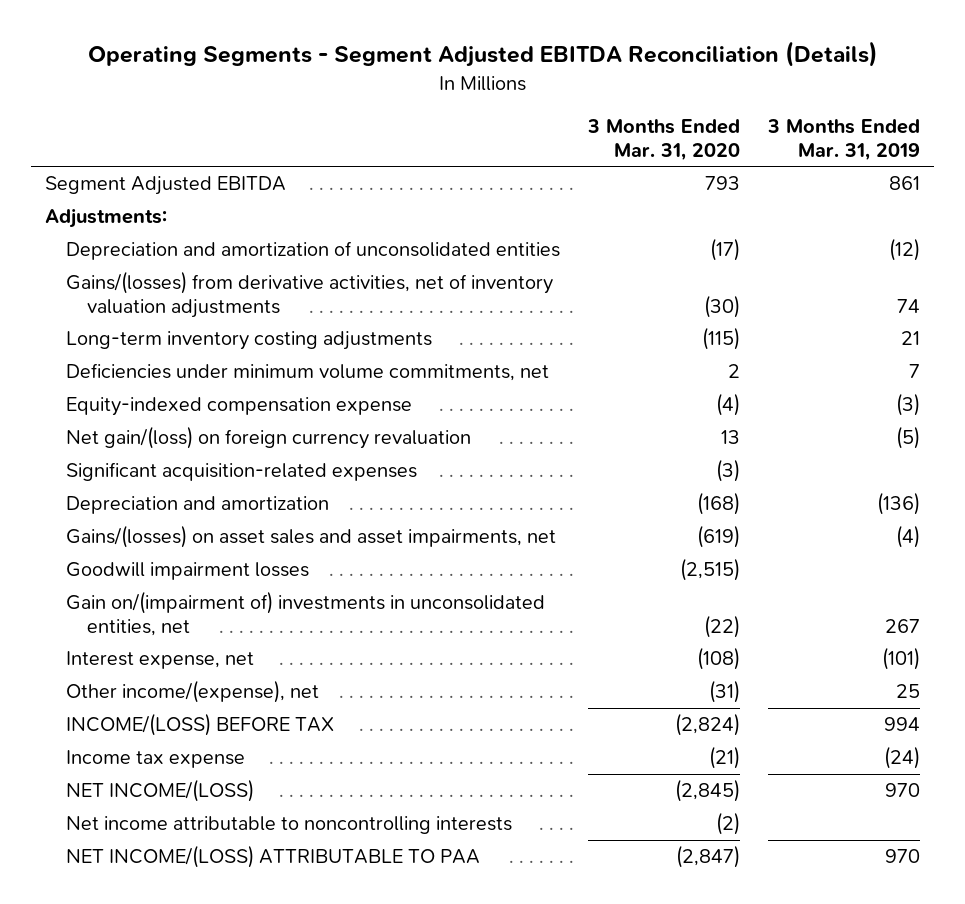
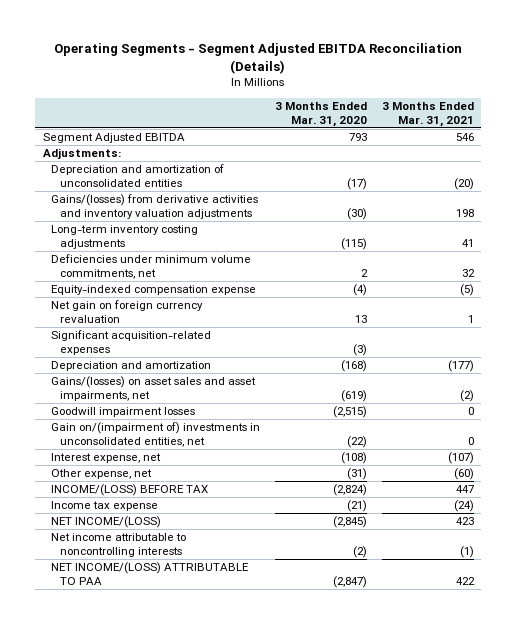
- | 3 Months Ended Mar. 31, 2020 | 3 Months Ended Mar. 31, 2019
+ | 3 Months Ended Mar. 31, 2020 | 3 Months Ended Mar. 31, 2021
- Gains/(losses) from derivative activities, net of inventory valuation adjustments | (30) | 74
+ Gains/(losses) from derivative activities and inventory valuation adjustments | (30) | 198
- Net gain/(loss) on foreign currency revaluation | 13 | (5)
+ Net gain on foreign currency revaluation | 13 | 1
- Other income/(expense), net | (31) | 25
+ Other expense, net | (31) | (60)

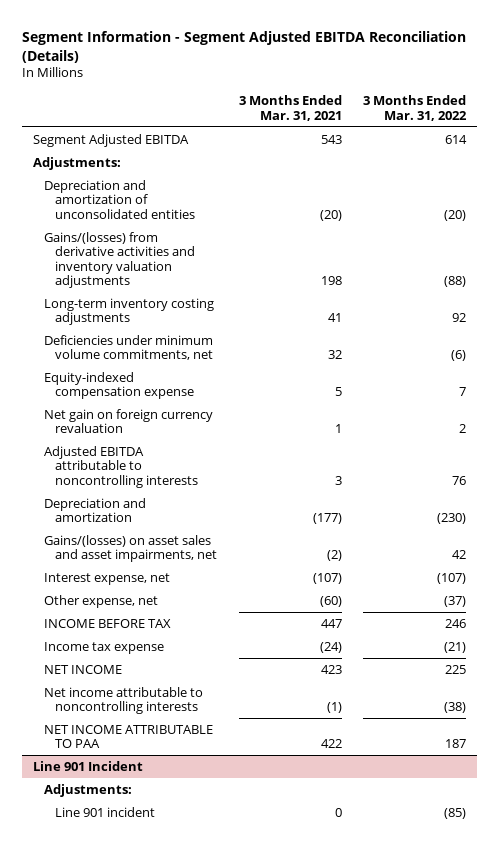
- Operating Segments - Segment Adjusted EBITDA Reconciliation (Details)
+ Segment Information - Segment Adjusted EBITDA Reconciliation (Details)
- | 3 Months Ended Mar. 31, 2020 | 3 Months Ended Mar. 31, 2021
+ | 3 Months Ended Mar. 31, 2021 | 3 Months Ended Mar. 31, 2022
- Segment Adjusted EBITDA | 793 | 546
+ Segment Adjusted EBITDA | 543 | 614
- Equity-indexed compensation expense | (4) | (5)
+ Equity-indexed compensation expense | 5 | 7
- Significant acquisition-related expenses | (3) |
+ Adjusted EBITDA attributable to noncontrolling interests | 3 | 76
- Goodwill impairment losses | (2,515) | 0
- Gain on/(impairment of) investments in unconsolidated entities, net | (22) | 0
- INCOME/(LOSS) BEFORE TAX | (2,824) | 447
+ INCOME BEFORE TAX | 447 | 246
- NET INCOME/(LOSS) | (2,845) | 423
+ NET INCOME | 423 | 225
- NET INCOME/(LOSS) ATTRIBUTABLE TO PAA | (2,847) | 422
+ NET INCOME ATTRIBUTABLE TO PAA | 422 | 187
+ Line 901 Incident
+ Adjustments:
+ Line 901 incident | 0 | (85)

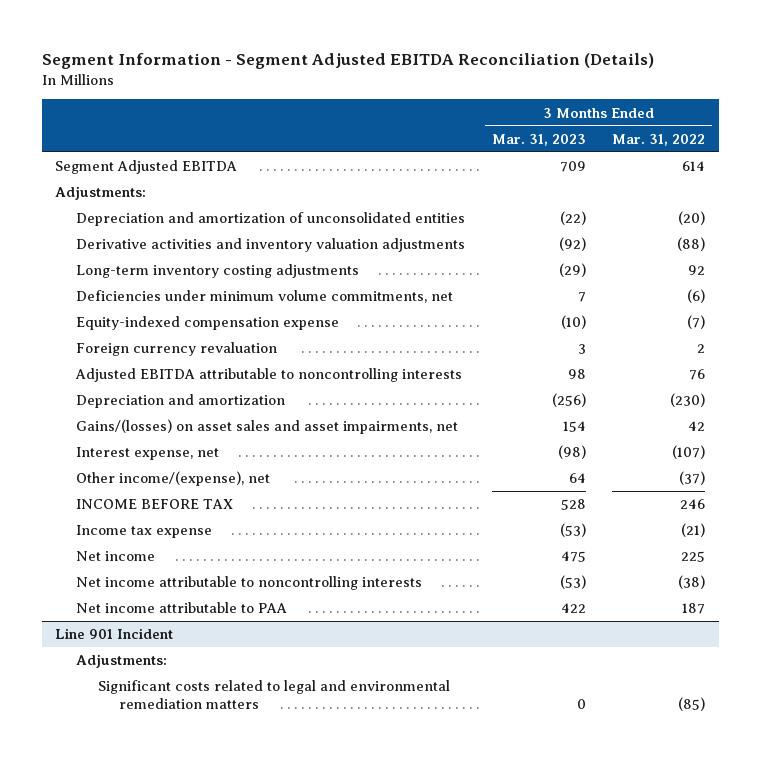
- | 3 Months Ended Mar. 31, 2021 | 3 Months Ended Mar. 31, 2022
+ | 3 Months Ended Mar. 31, 2023 | 3 Months Ended Mar. 31, 2022
- Gains/(losses) from derivative activities and inventory valuation adjustments | 198 | (88)
+ Derivative activities and inventory valuation adjustments | (92) | (88)
- Equity-indexed compensation expense | 5 | 7
- Net gain on foreign currency revaluation | 1 | 2
+ Equity-indexed compensation expense | (10) | (7)
+ Foreign currency revaluation | 3 | 2
- Other expense, net | (60) | (37)
+ Other income/(expense), net | 64 | (37)
- NET INCOME | 423 | 225
+ Net income | 475 | 225
- NET INCOME ATTRIBUTABLE TO PAA | 422 | 187
+ Net income attributable to PAA | 422 | 187
@ Line 901 Incident
- Line 901 incident | 0 | (85)
+ Significant costs related to legal and environmental remediation matters | 0 | (85)

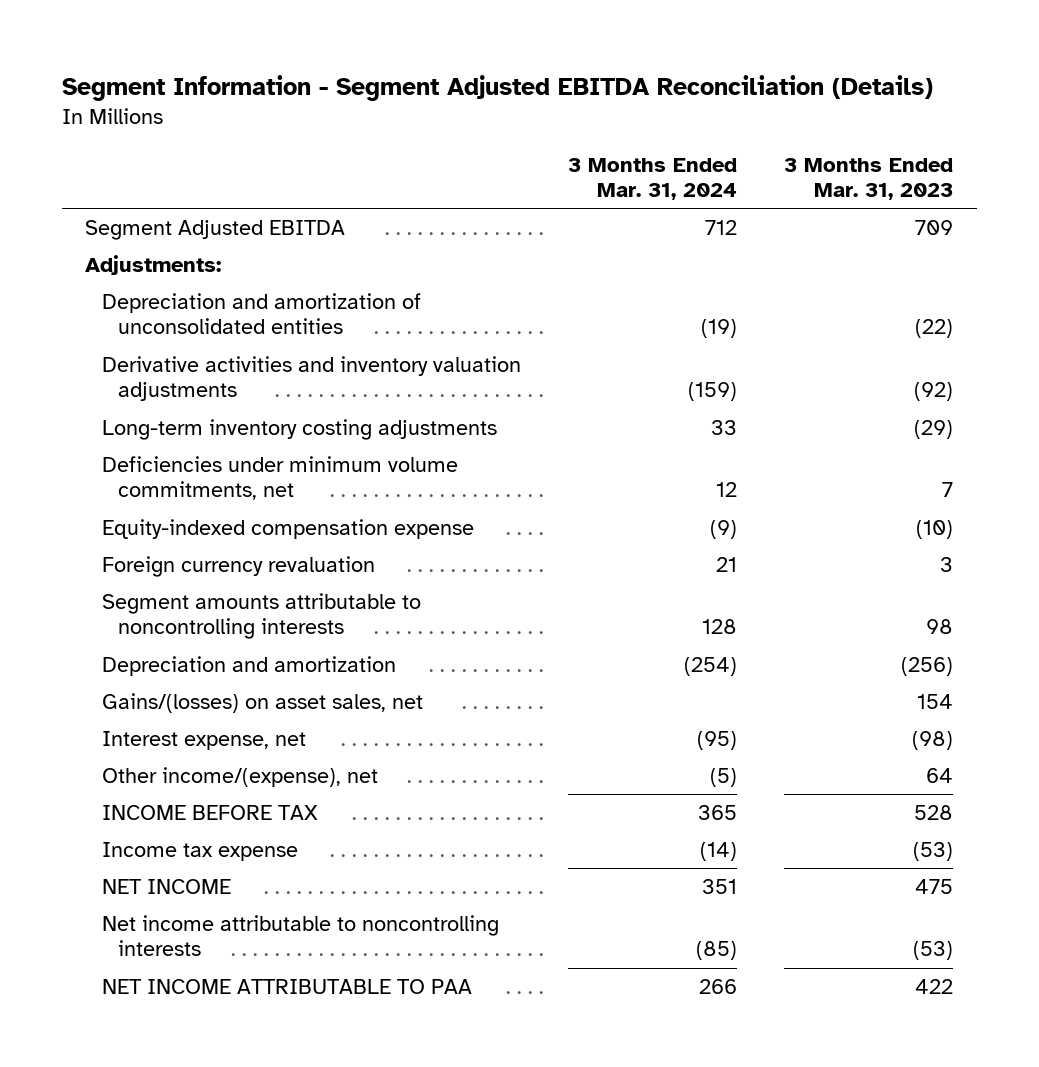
- | 3 Months Ended Mar. 31, 2023 | 3 Months Ended Mar. 31, 2022
+ | 3 Months Ended Mar. 31, 2024 | 3 Months Ended Mar. 31, 2023
- Adjusted EBITDA attributable to noncontrolling interests | 98 | 76
+ Segment amounts attributable to noncontrolling interests | 128 | 98
- Gains/(losses) on asset sales and asset impairments, net | 154 | 42
+ Gains/(losses) on asset sales, net | | 154
- Net income | 475 | 225
+ NET INCOME | 351 | 475
- Net income attributable to PAA | 422 | 187
- Line 901 Incident
- Adjustments:
- Significant costs related to legal and environmental remediation matters | 0 | (85)
+ NET INCOME ATTRIBUTABLE TO PAA | 266 | 422

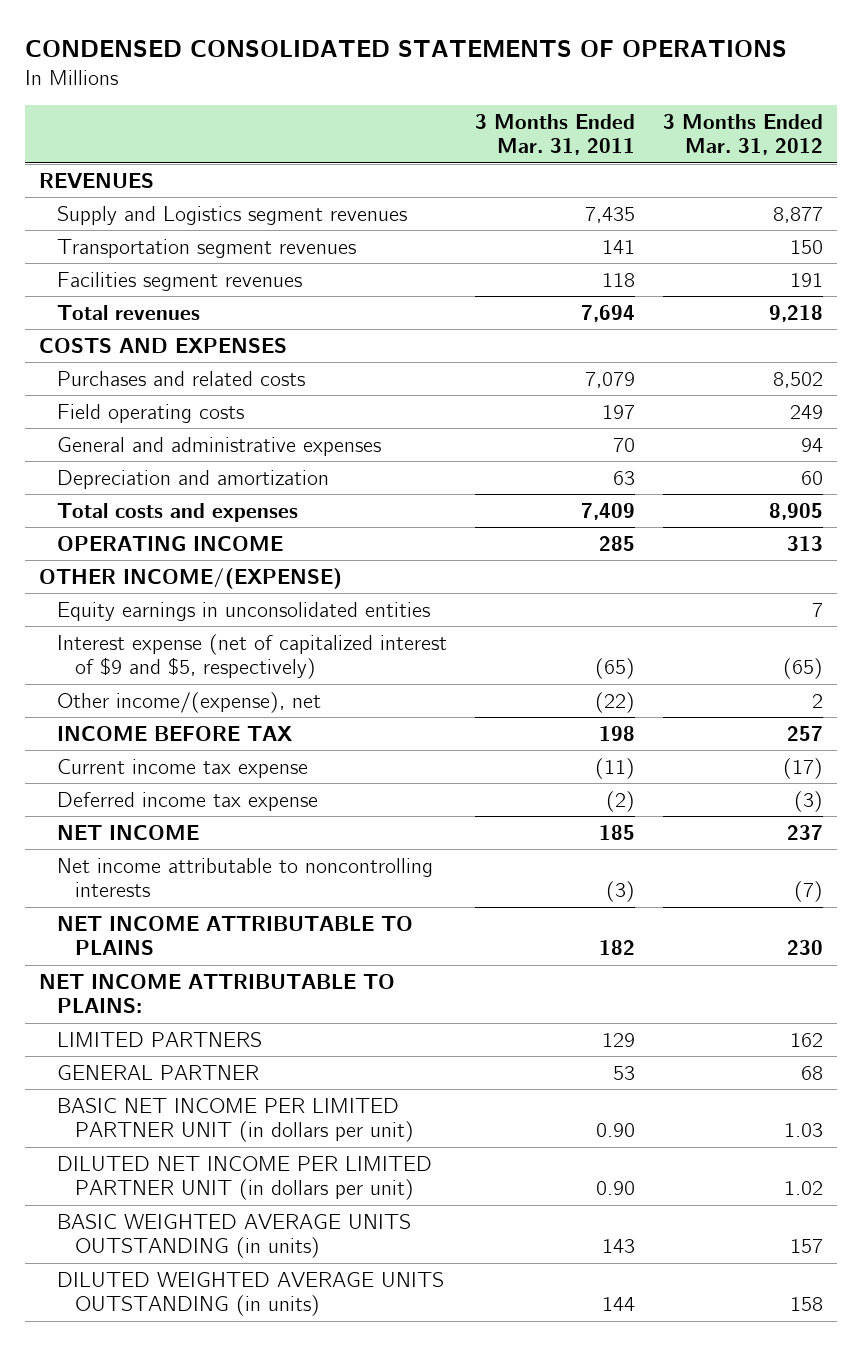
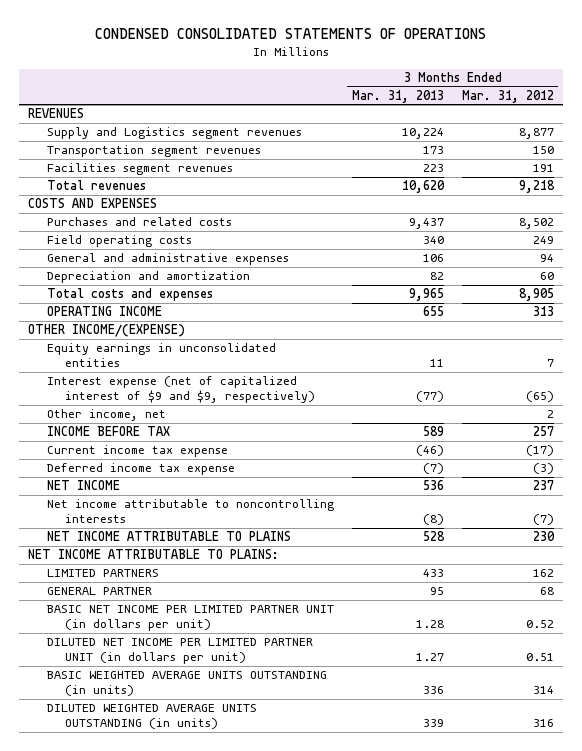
- | 3 Months Ended Mar. 31, 2011 | 3 Months Ended Mar. 31, 2012
+ | 3 Months Ended Mar. 31, 2013 | 3 Months Ended Mar. 31, 2012
- Interest expense (net of capitalized interest of $9 and $5, respectively) | (65) | (65)
- Other income/(expense), net | (22) | 2
+ Interest expense (net of capitalized interest of $9 and $9, respectively) | (77) | (65)
+ Other income, net | | 2
- BASIC NET INCOME PER LIMITED PARTNER UNIT (in dollars per unit) | 0.90 | 1.03
- DILUTED NET INCOME PER LIMITED PARTNER UNIT (in dollars per unit) | 0.90 | 1.02
- BASIC WEIGHTED AVERAGE UNITS OUTSTANDING (in units) | 143 | 157
- DILUTED WEIGHTED AVERAGE UNITS OUTSTANDING (in units) | 144 | 158
+ BASIC NET INCOME PER LIMITED PARTNER UNIT (in dollars per unit) | 1.28 | 0.52
+ DILUTED NET INCOME PER LIMITED PARTNER UNIT (in dollars per unit) | 1.27 | 0.51
+ BASIC WEIGHTED AVERAGE UNITS OUTSTANDING (in units) | 336 | 314
+ DILUTED WEIGHTED AVERAGE UNITS OUTSTANDING (in units) | 339 | 316

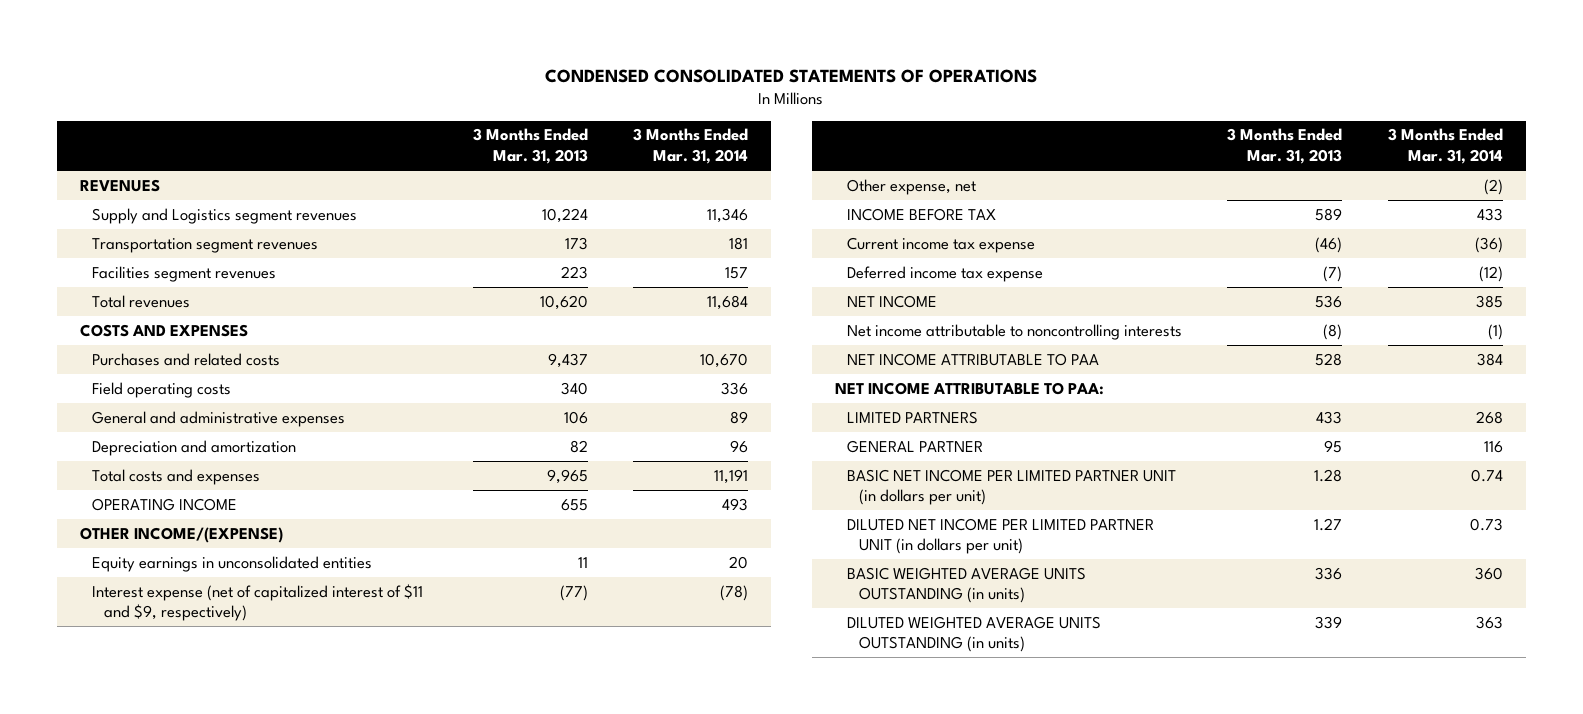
- | 3 Months Ended Mar. 31, 2013 | 3 Months Ended Mar. 31, 2012
+ | 3 Months Ended Mar. 31, 2013 | 3 Months Ended Mar. 31, 2014
- Interest expense (net of capitalized interest of $9 and $9, respectively) | (77) | (65)
- Other income, net | | 2
+ Interest expense (net of capitalized interest of $11 and $9, respectively) | (77) | (78)
+ Other expense, net | | (2)
- NET INCOME ATTRIBUTABLE TO PLAINS | 528 | 230
- NET INCOME ATTRIBUTABLE TO PLAINS:
+ NET INCOME ATTRIBUTABLE TO PAA | 528 | 384
+ NET INCOME ATTRIBUTABLE TO PAA:

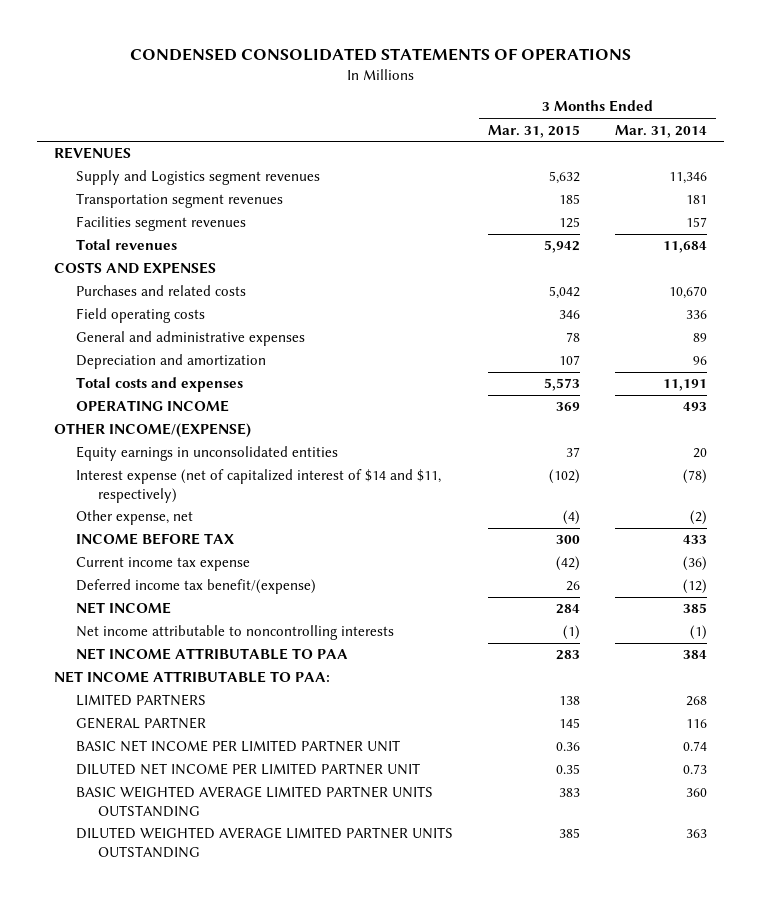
- | 3 Months Ended Mar. 31, 2013 | 3 Months Ended Mar. 31, 2014
+ | 3 Months Ended Mar. 31, 2015 | 3 Months Ended Mar. 31, 2014
- Interest expense (net of capitalized interest of $11 and $9, respectively) | (77) | (78)
+ Interest expense (net of capitalized interest of $14 and $11, respectively) | (102) | (78)
- Deferred income tax expense | (7) | (12)
+ Deferred income tax benefit/(expense) | 26 | (12)
- BASIC NET INCOME PER LIMITED PARTNER UNIT (in dollars per unit) | 1.28 | 0.74
- DILUTED NET INCOME PER LIMITED PARTNER UNIT (in dollars per unit) | 1.27 | 0.73
- BASIC WEIGHTED AVERAGE UNITS OUTSTANDING (in units) | 336 | 360
- DILUTED WEIGHTED AVERAGE UNITS OUTSTANDING (in units) | 339 | 363
+ BASIC NET INCOME PER LIMITED PARTNER UNIT | 0.36 | 0.74
+ DILUTED NET INCOME PER LIMITED PARTNER UNIT | 0.35 | 0.73
+ BASIC WEIGHTED AVERAGE LIMITED PARTNER UNITS OUTSTANDING | 383 | 360
+ DILUTED WEIGHTED AVERAGE LIMITED PARTNER UNITS OUTSTANDING | 385 | 363

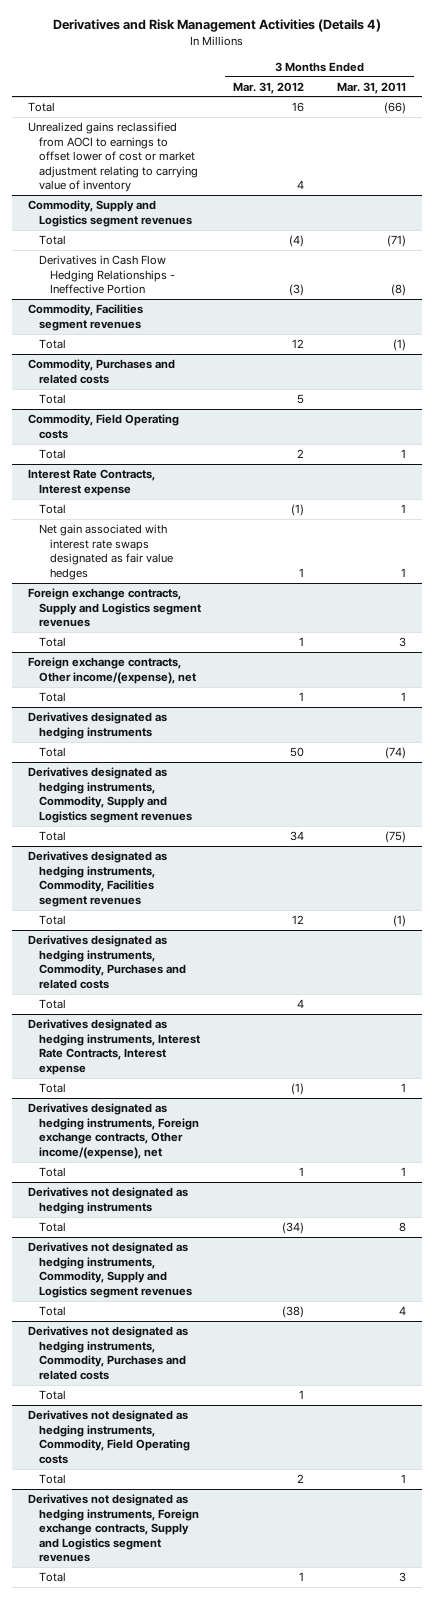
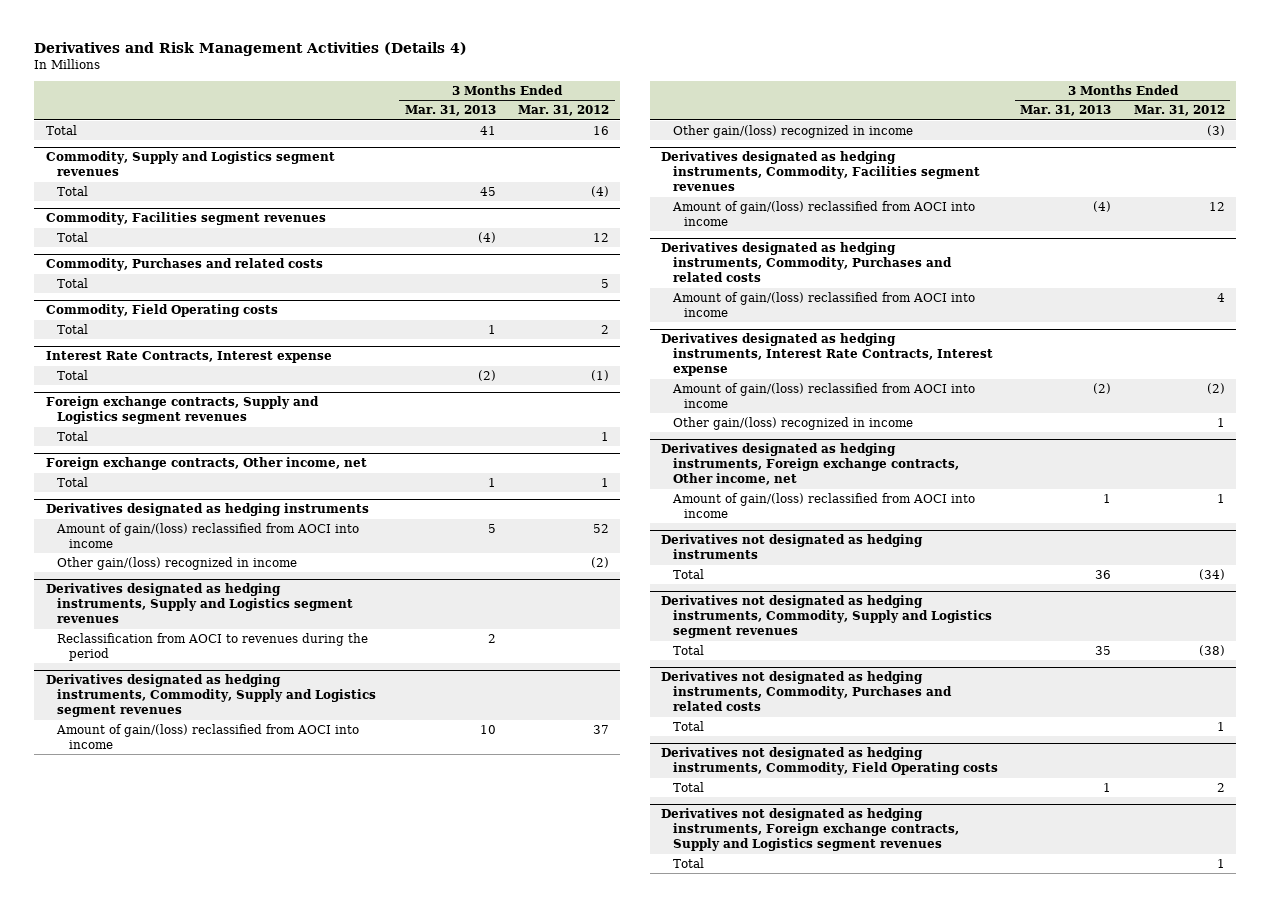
- | 3 Months Ended Mar. 31, 2012 | 3 Months Ended Mar. 31, 2011
+ | 3 Months Ended Mar. 31, 2013 | 3 Months Ended Mar. 31, 2012
- Unrealized gains reclassified from AOCI to earnings to offset lower of cost or market adjustment relating to carrying value of inventory | 4 |
@ Commodity, Supply and Logistics segment revenues
- Derivatives in Cash Flow Hedging Relationships - Ineffective Portion | (3) | (8)
@ Interest Rate Contracts, Interest expense
- Net gain associated with interest rate swaps designated as fair value hedges | 1 | 1
- Foreign exchange contracts, Other income/(expense), net
+ Foreign exchange contracts, Other income, net
@ Derivatives designated as hedging instruments
- Total | 50 | (74)
+ Amount of gain/(loss) reclassified from AOCI into income | 5 | 52
+ Other gain/(loss) recognized in income | | (2)
+ Derivatives designated as hedging instruments, Supply and Logistics segment revenues
+ Reclassification from AOCI to revenues during the period | 2 |
@ Derivatives designated as hedging instruments, Commodity, Supply and Logistics segment revenues
- Total | 34 | (75)
+ Amount of gain/(loss) reclassified from AOCI into income | 10 | 37
+ Other gain/(loss) recognized in income | | (3)
@ Derivatives designated as hedging instruments, Commodity, Facilities segment revenues
- Total | 12 | (1)
+ Amount of gain/(loss) reclassified from AOCI into income | (4) | 12
@ Derivatives designated as hedging instruments, Commodity, Purchases and related costs
- Total | 4 |
+ Amount of gain/(loss) reclassified from AOCI into income | | 4
@ Derivatives designated as hedging instruments, Interest Rate Contracts, Interest expense
- Total | (1) | 1
- Derivatives designated as hedging instruments, Foreign exchange contracts, Other income/(expense), net
- Total | 1 | 1
@ Derivatives designated as hedging instruments, Interest Rate Contracts, Interest expense
+ Amount of gain/(loss) reclassified from AOCI into income | (2) | (2)
+ Other gain/(loss) recognized in income | | 1
+ Derivatives designated as hedging instruments, Foreign exchange contracts, Other income, net
+ Amount of gain/(loss) reclassified from AOCI into income | 1 | 1

